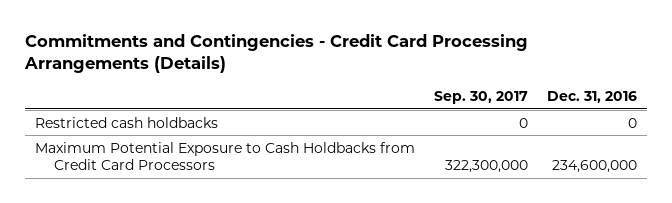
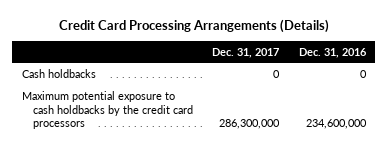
- Commitments and Contingencies - Credit Card Processing Arrangements (Details)
+ Credit Card Processing Arrangements (Details)
- | Sep. 30, 2017 | Dec. 31, 2016
+ | Dec. 31, 2017 | Dec. 31, 2016
- Restricted cash holdbacks | 0 | 0
- Maximum Potential Exposure to Cash Holdbacks from Credit Card Processors | 322,300,000 | 234,600,000
+ Cash holdbacks | 0 | 0
+ Maximum potential exposure to cash holdbacks by the credit card processors | 286,300,000 | 234,600,000

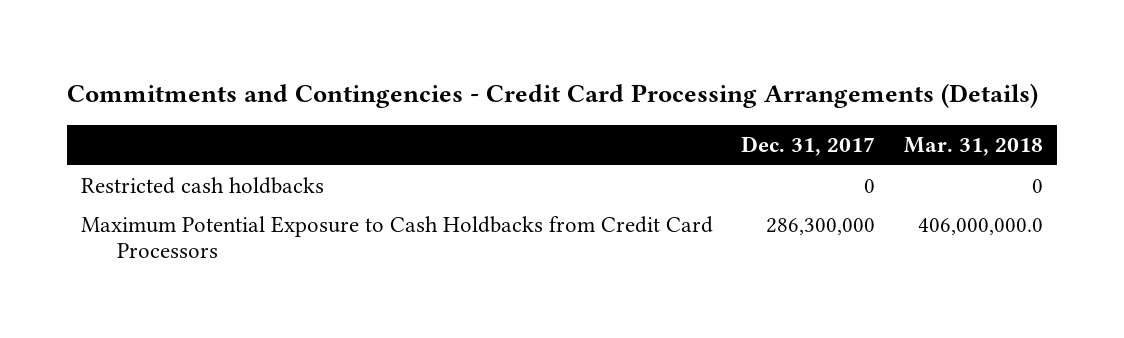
- Credit Card Processing Arrangements (Details)
+ Commitments and Contingencies - Credit Card Processing Arrangements (Details)
- | Dec. 31, 2017 | Dec. 31, 2016
+ | Dec. 31, 2017 | Mar. 31, 2018
- Cash holdbacks | 0 | 0
- Maximum potential exposure to cash holdbacks by the credit card processors | 286,300,000 | 234,600,000
+ Restricted cash holdbacks | 0 | 0
+ Maximum Potential Exposure to Cash Holdbacks from Credit Card Processors | 286,300,000 | 406,000,000.0

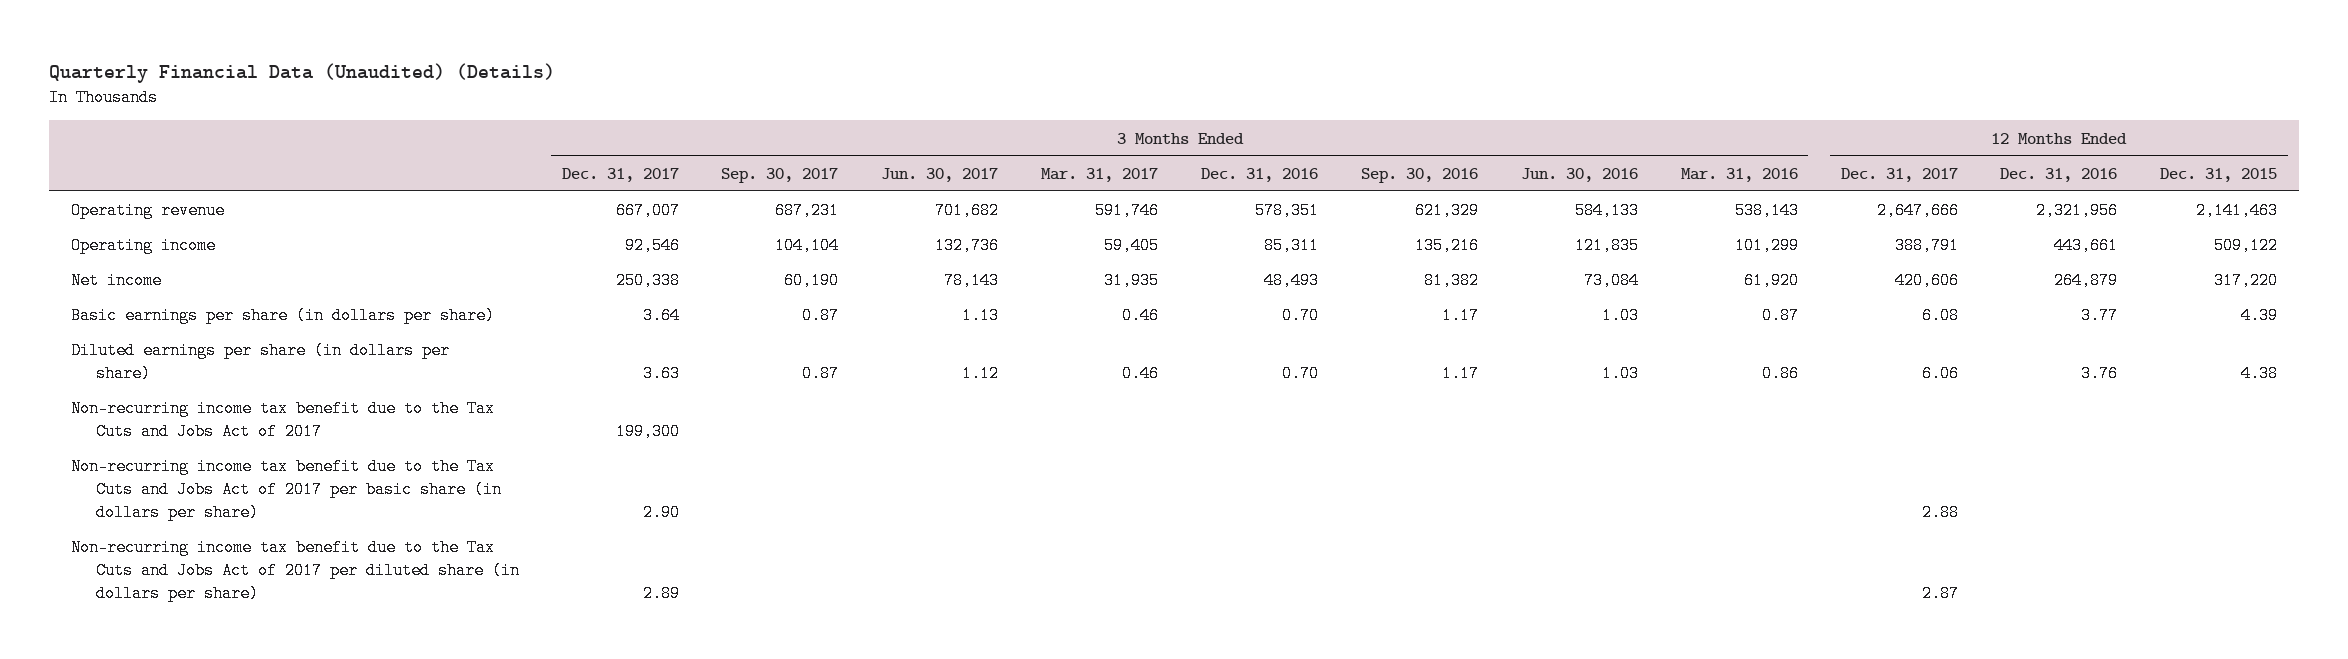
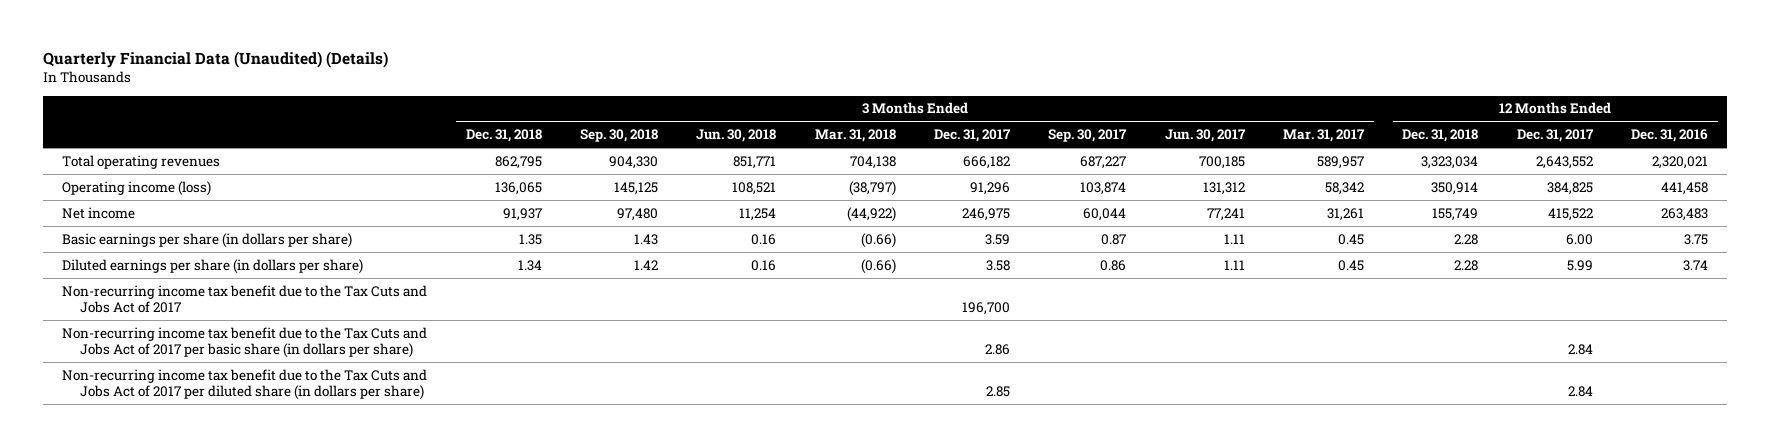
- | 3 Months Ended Dec. 31, 2017 | 3 Months Ended Sep. 30, 2017 | 3 Months Ended Jun. 30, 2017 | 3 Months Ended Mar. 31, 2017 | 3 Months Ended Dec. 31, 2016 | 3 Months Ended Sep. 30, 2016 | 3 Months Ended Jun. 30, 2016 | 3 Months Ended Mar. 31, 2016 | 12 Months Ended Dec. 31, 2017 | 12 Months Ended Dec. 31, 2016 | 12 Months Ended Dec. 31, 2015
+ | 3 Months Ended Dec. 31, 2018 | 3 Months Ended Sep. 30, 2018 | 3 Months Ended Jun. 30, 2018 | 3 Months Ended Mar. 31, 2018 | 3 Months Ended Dec. 31, 2017 | 3 Months Ended Sep. 30, 2017 | 3 Months Ended Jun. 30, 2017 | 3 Months Ended Mar. 31, 2017 | 12 Months Ended Dec. 31, 2018 | 12 Months Ended Dec. 31, 2017 | 12 Months Ended Dec. 31, 2016
- Operating revenue | 667,007 | 687,231 | 701,682 | 591,746 | 578,351 | 621,329 | 584,133 | 538,143 | 2,647,666 | 2,321,956 | 2,141,463
- Operating income | 92,546 | 104,104 | 132,736 | 59,405 | 85,311 | 135,216 | 121,835 | 101,299 | 388,791 | 443,661 | 509,122
- Net income | 250,338 | 60,190 | 78,143 | 31,935 | 48,493 | 81,382 | 73,084 | 61,920 | 420,606 | 264,879 | 317,220
- Basic earnings per share (in dollars per share) | 3.64 | 0.87 | 1.13 | 0.46 | 0.70 | 1.17 | 1.03 | 0.87 | 6.08 | 3.77 | 4.39
- Diluted earnings per share (in dollars per share) | 3.63 | 0.87 | 1.12 | 0.46 | 0.70 | 1.17 | 1.03 | 0.86 | 6.06 | 3.76 | 4.38
- Non-recurring income tax benefit due to the Tax Cuts and Jobs Act of 2017 | 199,300 | | | | | | | | | |
- Non-recurring income tax benefit due to the Tax Cuts and Jobs Act of 2017 per basic share (in dollars per share) | 2.90 | | | | | | | | 2.88 | |
- Non-recurring income tax benefit due to the Tax Cuts and Jobs Act of 2017 per diluted share (in dollars per share) | 2.89 | | | | | | | | 2.87 | |
+ Total operating revenues | 862,795 | 904,330 | 851,771 | 704,138 | 666,182 | 687,227 | 700,185 | 589,957 | 3,323,034 | 2,643,552 | 2,320,021
+ Operating income (loss) | 136,065 | 145,125 | 108,521 | (38,797) | 91,296 | 103,874 | 131,312 | 58,342 | 350,914 | 384,825 | 441,458
+ Net income | 91,937 | 97,480 | 11,254 | (44,922) | 246,975 | 60,044 | 77,241 | 31,261 | 155,749 | 415,522 | 263,483
+ Basic earnings per share (in dollars per share) | 1.35 | 1.43 | 0.16 | (0.66) | 3.59 | 0.87 | 1.11 | 0.45 | 2.28 | 6.00 | 3.75
+ Diluted earnings per share (in dollars per share) | 1.34 | 1.42 | 0.16 | (0.66) | 3.58 | 0.86 | 1.11 | 0.45 | 2.28 | 5.99 | 3.74
+ Non-recurring income tax benefit due to the Tax Cuts and Jobs Act of 2017 | | | | | 196,700 | | | | | |
+ Non-recurring income tax benefit due to the Tax Cuts and Jobs Act of 2017 per basic share (in dollars per share) | | | | | 2.86 | | | | | 2.84 |
+ Non-recurring income tax benefit due to the Tax Cuts and Jobs Act of 2017 per diluted share (in dollars per share) | | | | | 2.85 | | | | | 2.84 |

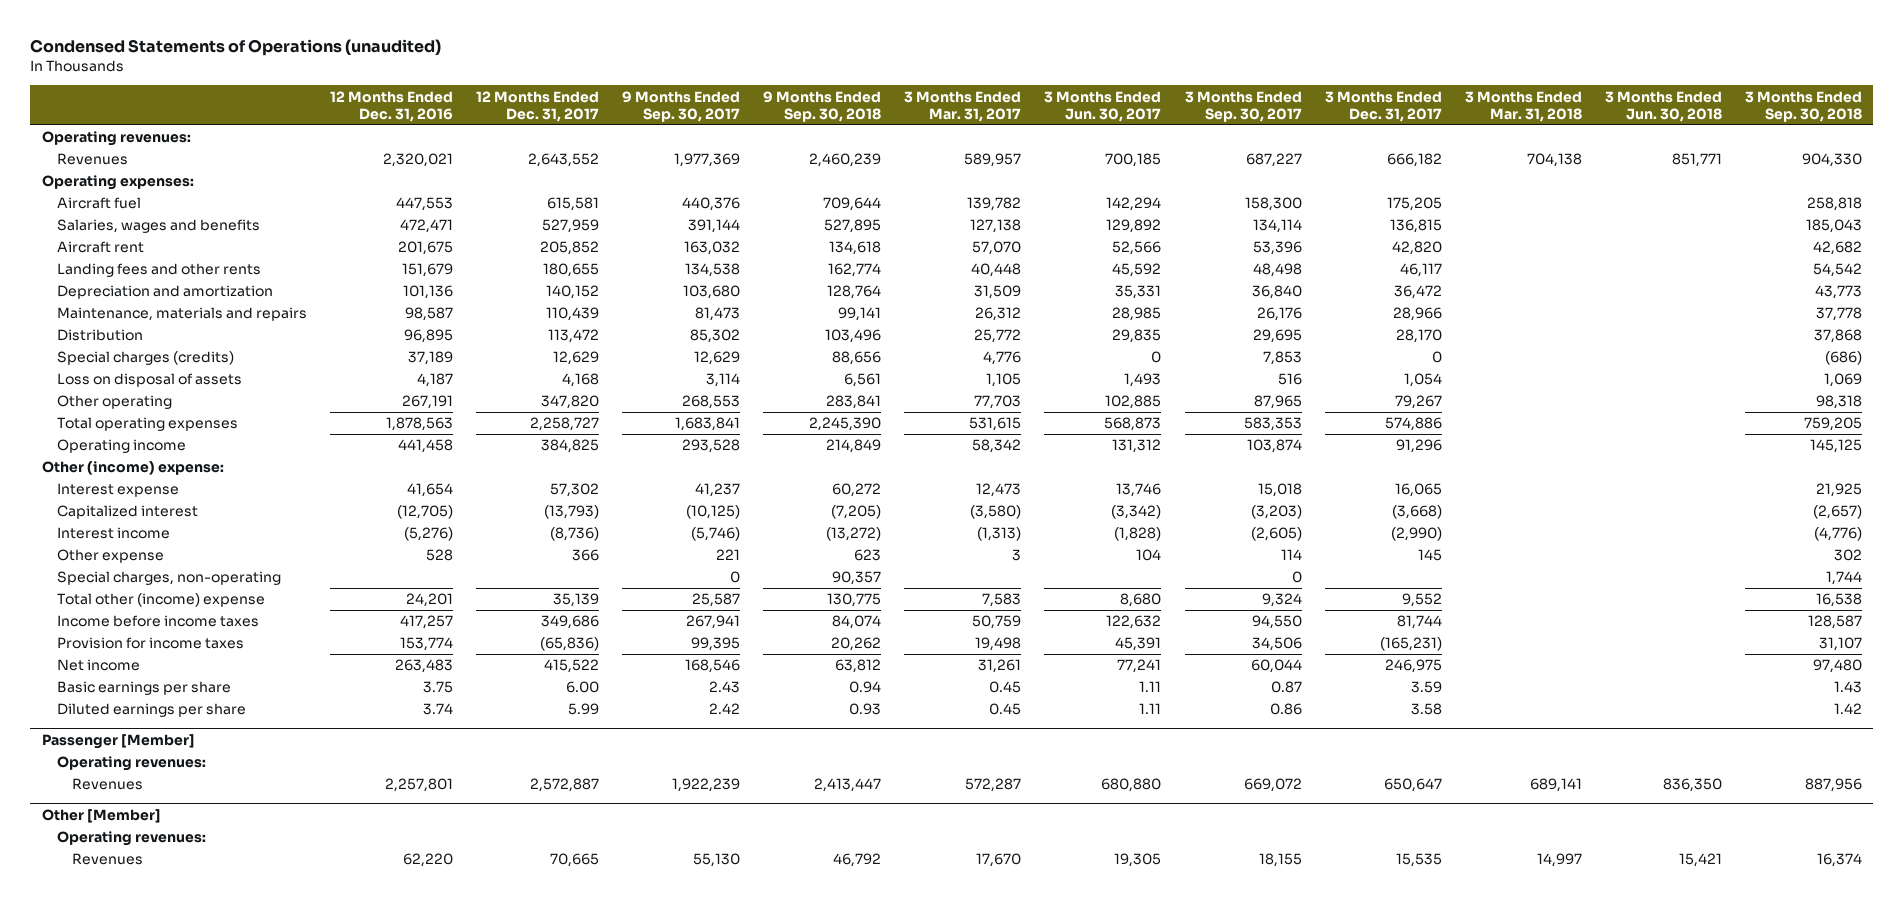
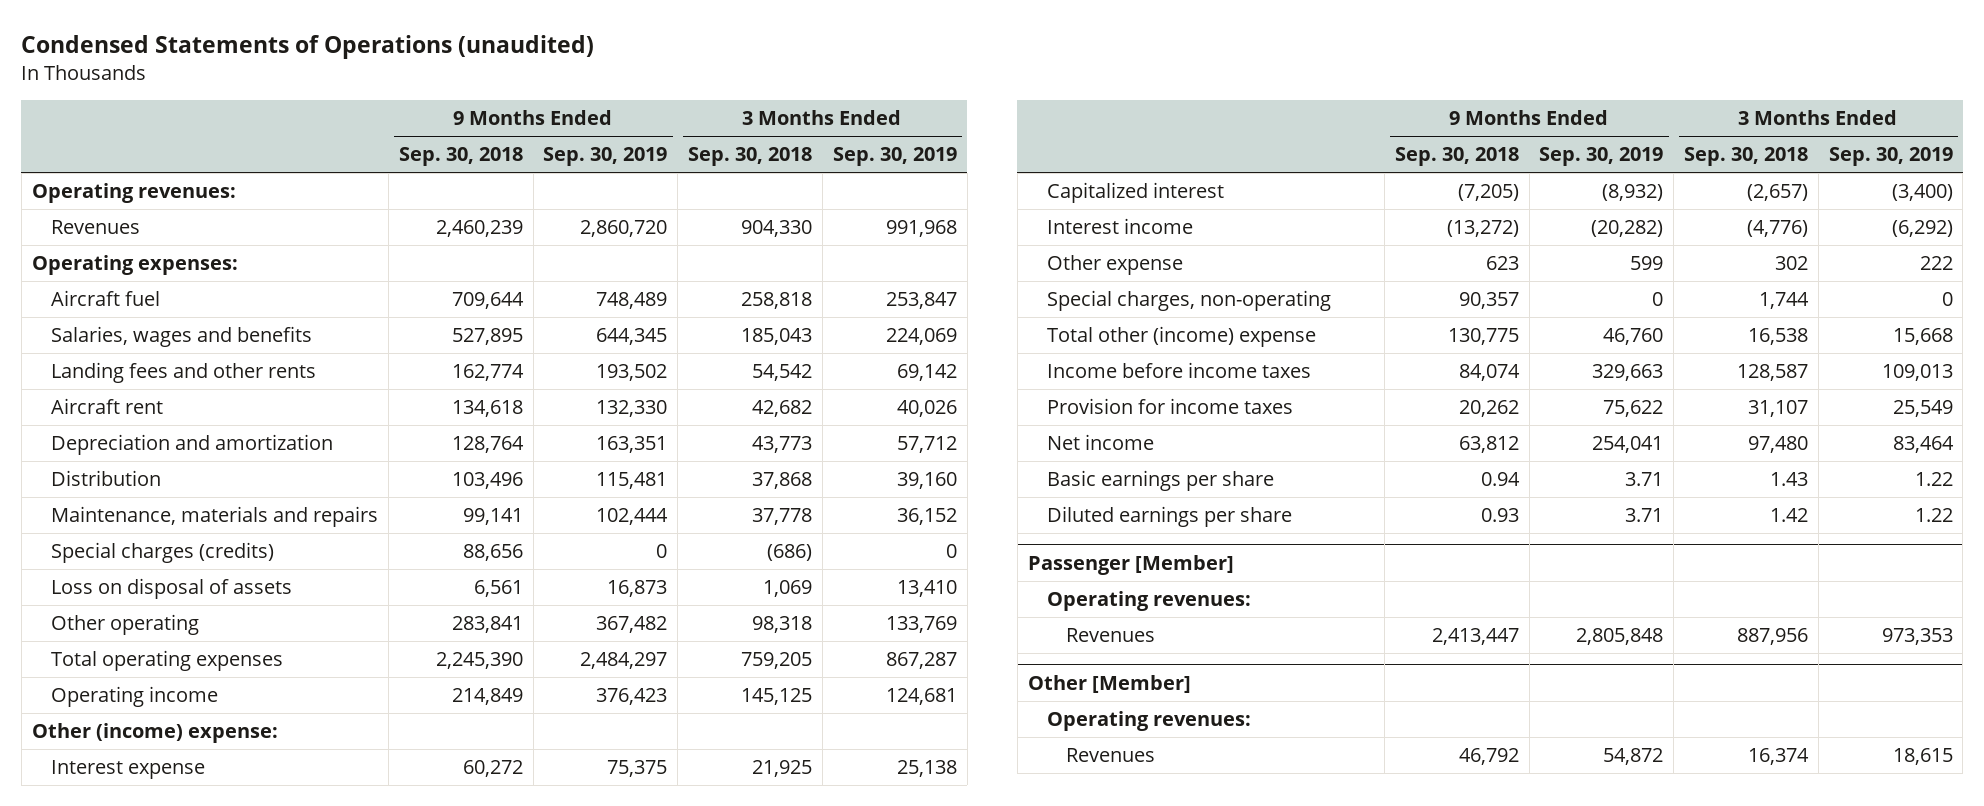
- | 12 Months Ended Dec. 31, 2016 | 12 Months Ended Dec. 31, 2017 | 9 Months Ended Sep. 30, 2017 | 9 Months Ended Sep. 30, 2018 | 3 Months Ended Mar. 31, 2017 | 3 Months Ended Jun. 30, 2017 | 3 Months Ended Sep. 30, 2017 | 3 Months Ended Dec. 31, 2017 | 3 Months Ended Mar. 31, 2018 | 3 Months Ended Jun. 30, 2018 | 3 Months Ended Sep. 30, 2018
+ | 9 Months Ended Sep. 30, 2018 | 9 Months Ended Sep. 30, 2019 | 3 Months Ended Sep. 30, 2018 | 3 Months Ended Sep. 30, 2019
moved down: Aircraft rent | 134,618 | 132,330 | 42,682 | 40,026
moved down: Maintenance, materials and repairs | 99,141 | 102,444 | 37,778 | 36,152

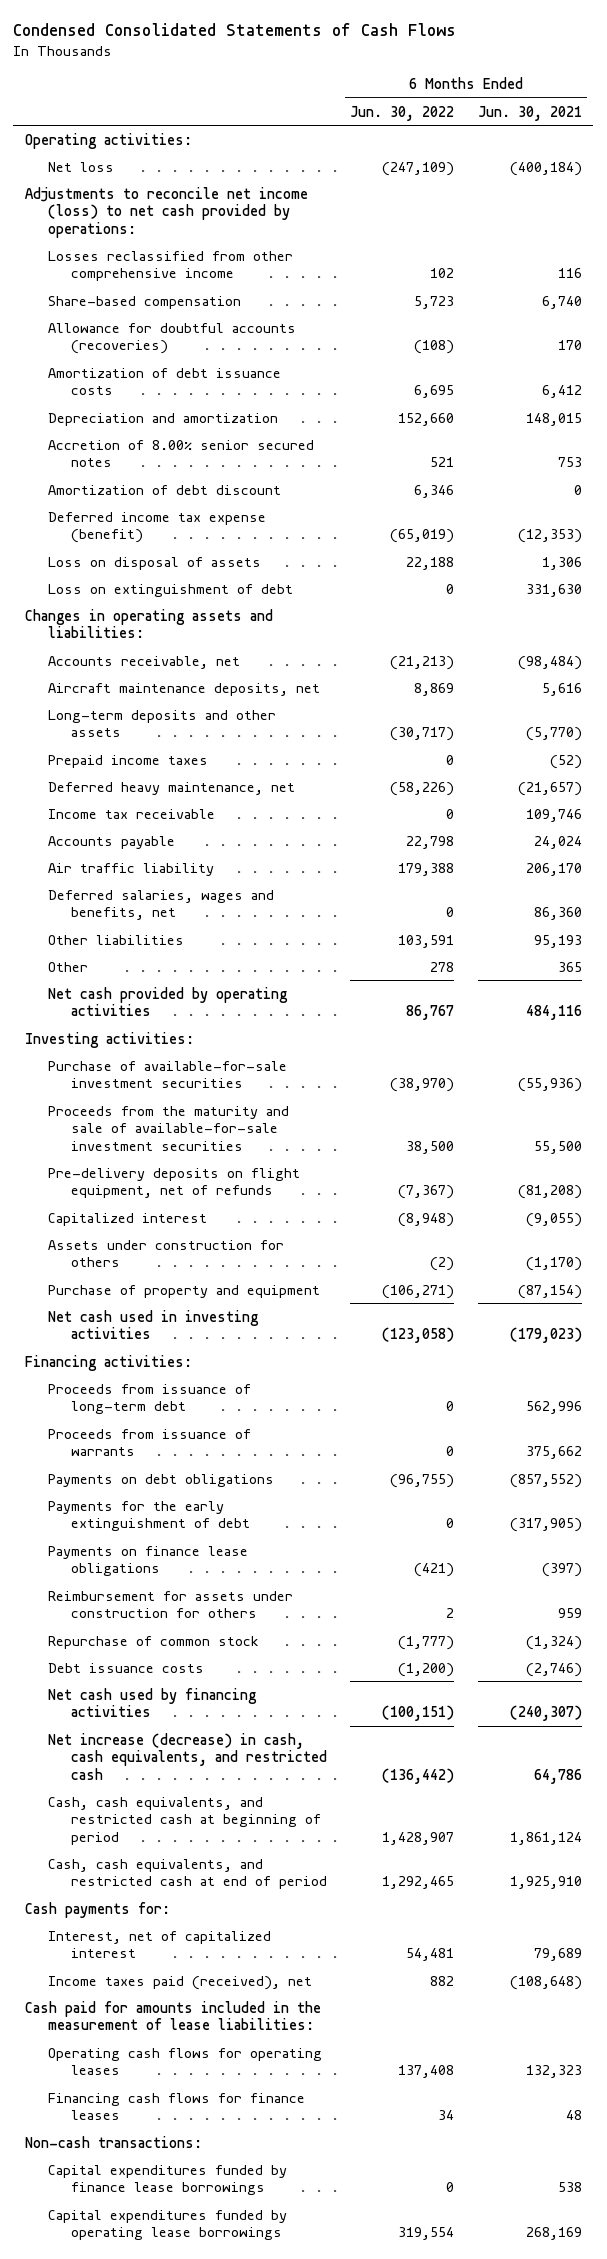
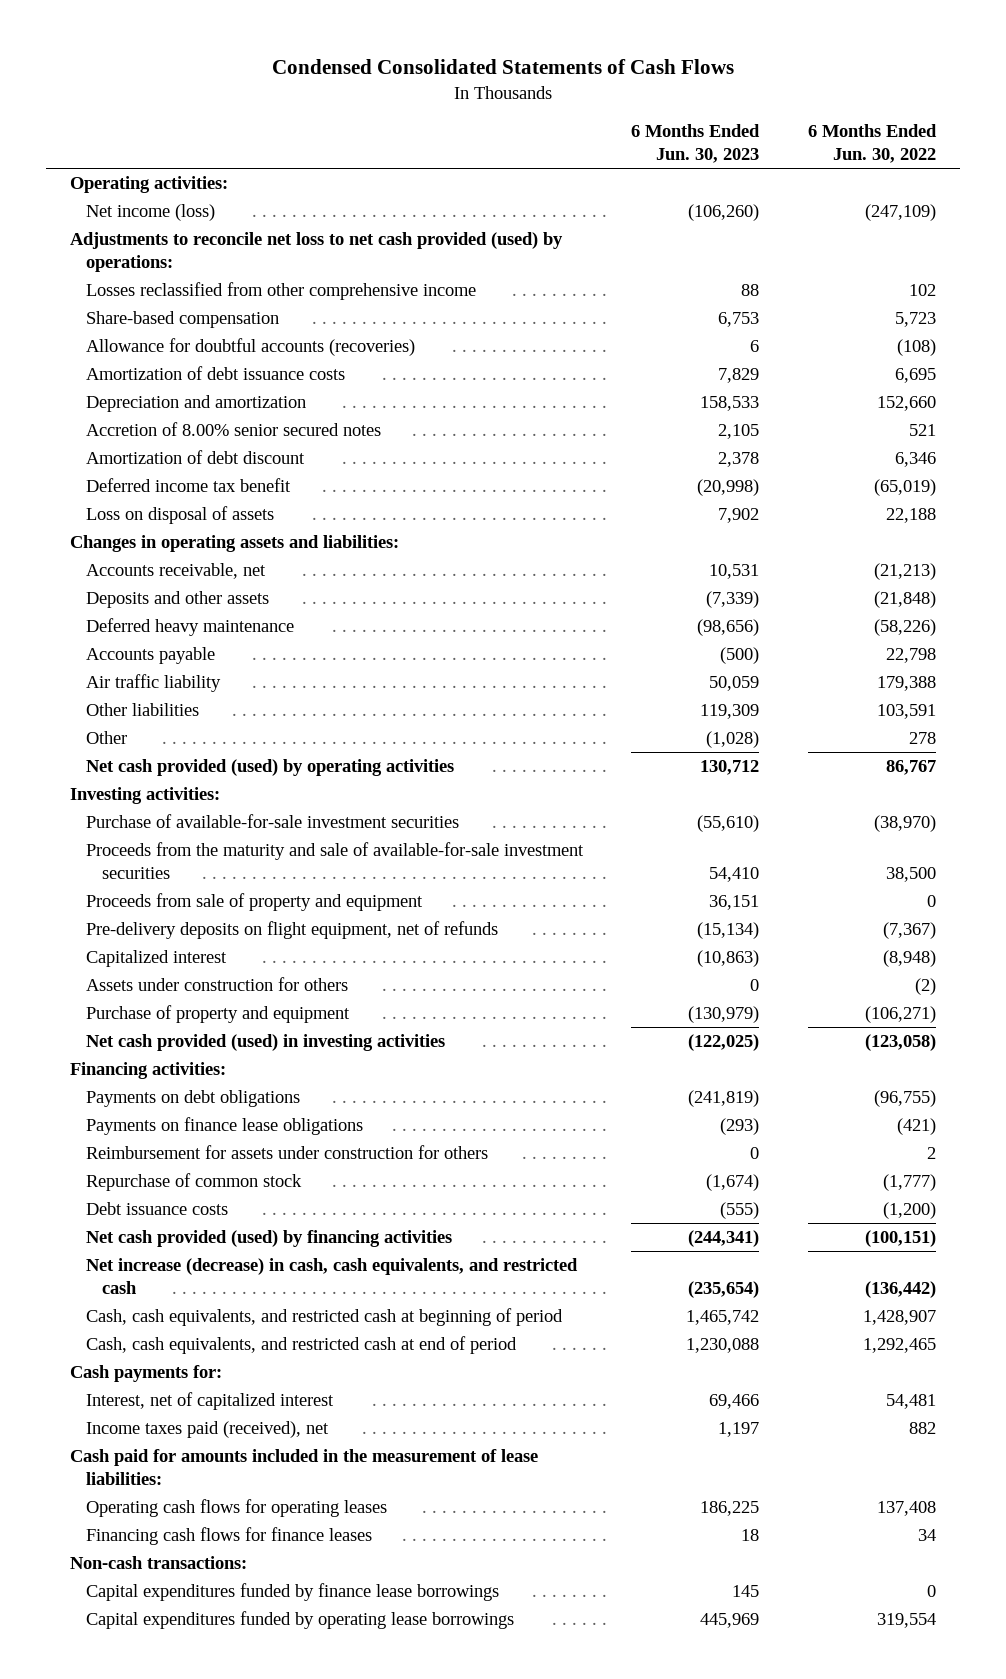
- | 6 Months Ended Jun. 30, 2022 | 6 Months Ended Jun. 30, 2021
+ | 6 Months Ended Jun. 30, 2023 | 6 Months Ended Jun. 30, 2022
- Net loss | (247,109) | (400,184)
- Adjustments to reconcile net income (loss) to net cash provided by operations:
+ Net income (loss) | (106,260) | (247,109)
+ Adjustments to reconcile net loss to net cash provided (used) by operations:
- Deferred income tax expense (benefit) | (65,019) | (12,353)
+ Deferred income tax benefit | (20,998) | (65,019)
- Loss on extinguishment of debt | 0 | 331,630
- Aircraft maintenance deposits, net | 8,869 | 5,616
- Long-term deposits and other assets | (30,717) | (5,770)
- Prepaid income taxes | 0 | (52)
- Deferred heavy maintenance, net | (58,226) | (21,657)
- Income tax receivable | 0 | 109,746
+ Deposits and other assets | (7,339) | (21,848)
+ Deferred heavy maintenance | (98,656) | (58,226)
- Deferred salaries, wages and benefits, net | 0 | 86,360
- Net cash provided by operating activities | 86,767 | 484,116
+ Net cash provided (used) by operating activities | 130,712 | 86,767
+ Proceeds from sale of property and equipment | 36,151 | 0
- Net cash used in investing activities | (123,058) | (179,023)
+ Net cash provided (used) in investing activities | (122,025) | (123,058)
- Proceeds from issuance of long-term debt | 0 | 562,996
- Proceeds from issuance of warrants | 0 | 375,662
- Payments for the early extinguishment of debt | 0 | (317,905)
- Net cash used by financing activities | (100,151) | (240,307)
+ Net cash provided (used) by financing activities | (244,341) | (100,151)

